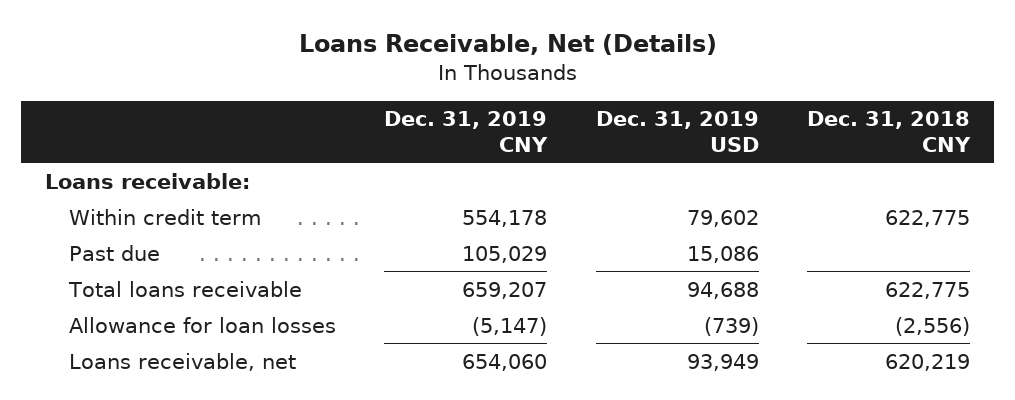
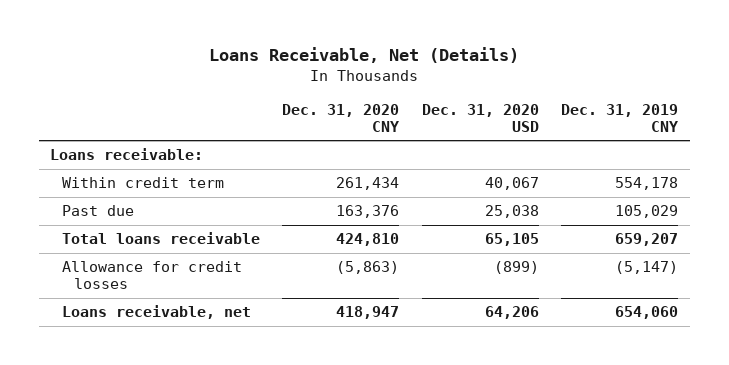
- | Dec. 31, 2019 CNY | Dec. 31, 2019 USD | Dec. 31, 2018 CNY
+ | Dec. 31, 2020 CNY | Dec. 31, 2020 USD | Dec. 31, 2019 CNY
- Allowance for loan losses | (5,147) | (739) | (2,556)
+ Allowance for credit losses | (5,863) | (899) | (5,147)

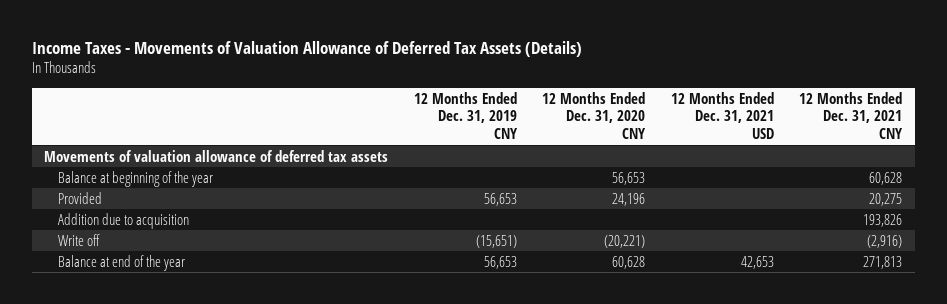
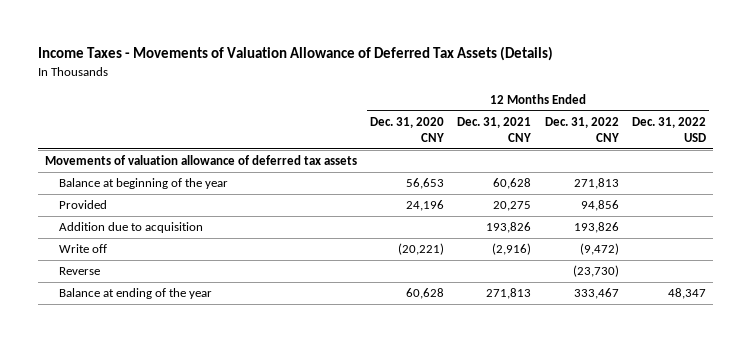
- | 12 Months Ended Dec. 31, 2019 CNY | 12 Months Ended Dec. 31, 2020 CNY | 12 Months Ended Dec. 31, 2021 USD | 12 Months Ended Dec. 31, 2021 CNY
+ | 12 Months Ended Dec. 31, 2020 CNY | 12 Months Ended Dec. 31, 2021 CNY | 12 Months Ended Dec. 31, 2022 CNY | 12 Months Ended Dec. 31, 2022 USD
- Balance at end of the year | 56,653 | 60,628 | 42,653 | 271,813
+ Reverse | | | (23,730) |
+ Balance at ending of the year | 60,628 | 271,813 | 333,467 | 48,347

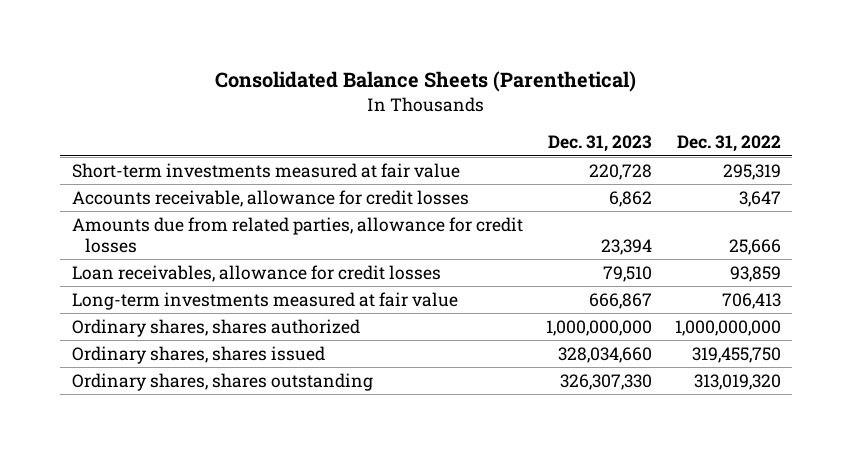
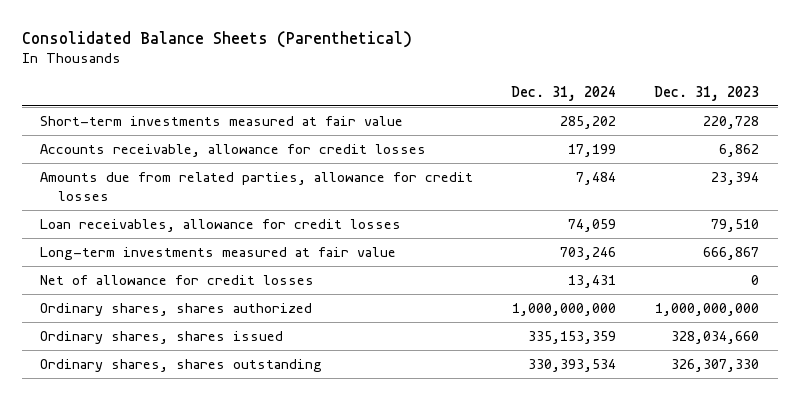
- | Dec. 31, 2023 | Dec. 31, 2022
+ | Dec. 31, 2024 | Dec. 31, 2023
+ Net of allowance for credit losses | 13,431 | 0

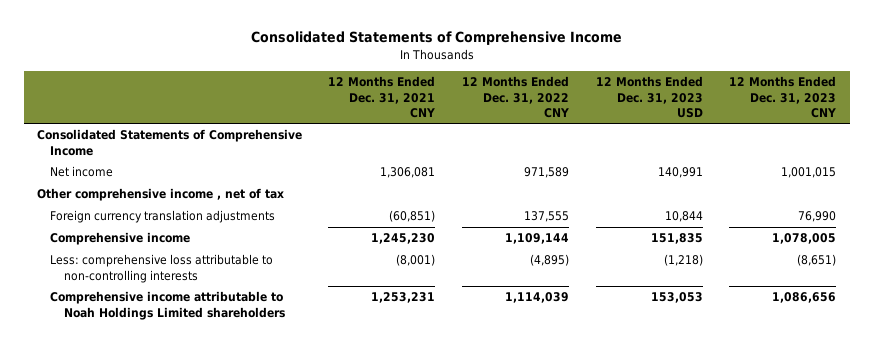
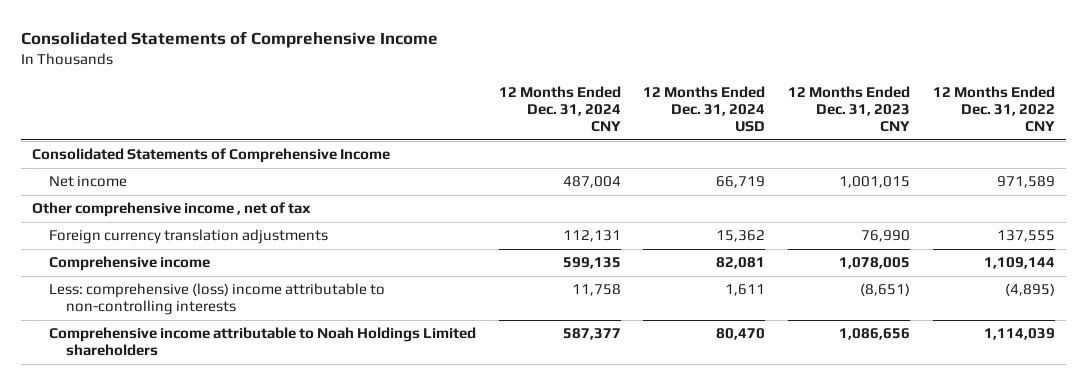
- | 12 Months Ended Dec. 31, 2021 CNY | 12 Months Ended Dec. 31, 2022 CNY | 12 Months Ended Dec. 31, 2023 USD | 12 Months Ended Dec. 31, 2023 CNY
+ | 12 Months Ended Dec. 31, 2024 CNY | 12 Months Ended Dec. 31, 2024 USD | 12 Months Ended Dec. 31, 2023 CNY | 12 Months Ended Dec. 31, 2022 CNY
- Less: comprehensive loss attributable to non-controlling interests | (8,001) | (4,895) | (1,218) | (8,651)
+ Less: comprehensive (loss) income attributable to non-controlling interests | 11,758 | 1,611 | (8,651) | (4,895)

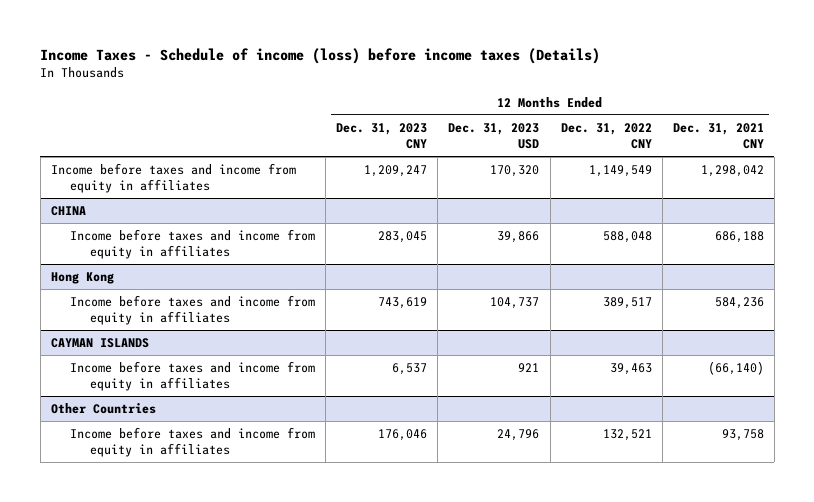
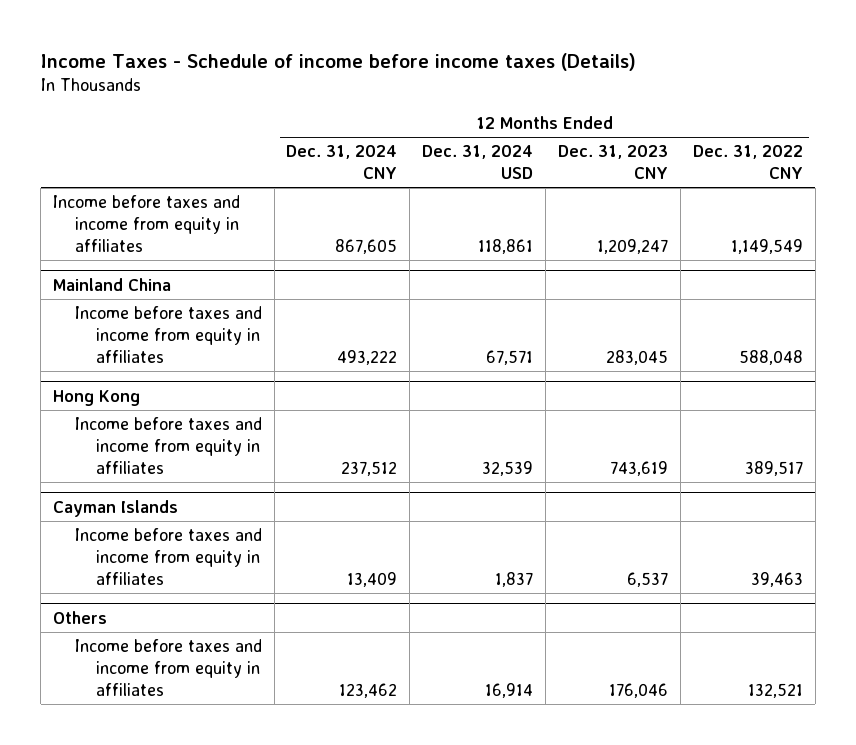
- Income Taxes - Schedule of income (loss) before income taxes (Details)
+ Income Taxes - Schedule of income before income taxes (Details)
- | 12 Months Ended Dec. 31, 2023 CNY | 12 Months Ended Dec. 31, 2023 USD | 12 Months Ended Dec. 31, 2022 CNY | 12 Months Ended Dec. 31, 2021 CNY
+ | 12 Months Ended Dec. 31, 2024 CNY | 12 Months Ended Dec. 31, 2024 USD | 12 Months Ended Dec. 31, 2023 CNY | 12 Months Ended Dec. 31, 2022 CNY
- CHINA
+ Mainland China
- CAYMAN ISLANDS
+ Cayman Islands
- Other Countries
+ Others

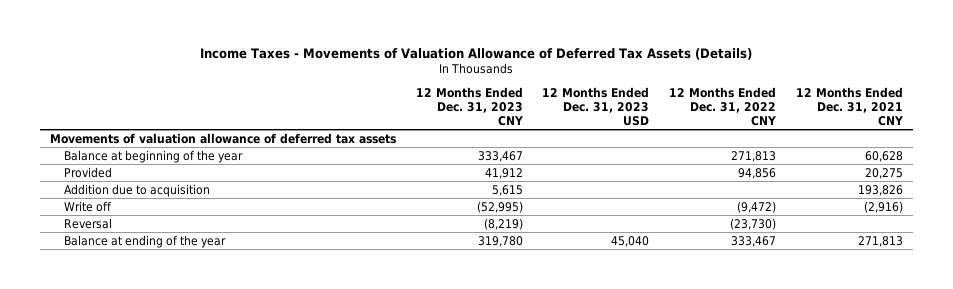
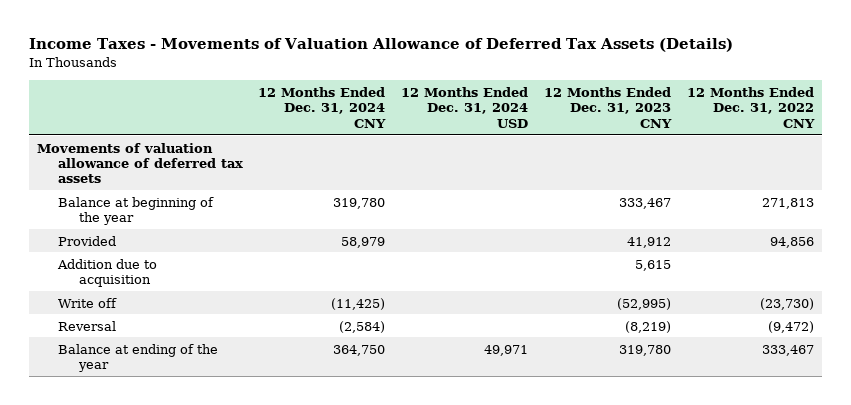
- | 12 Months Ended Dec. 31, 2023 CNY | 12 Months Ended Dec. 31, 2023 USD | 12 Months Ended Dec. 31, 2022 CNY | 12 Months Ended Dec. 31, 2021 CNY
+ | 12 Months Ended Dec. 31, 2024 CNY | 12 Months Ended Dec. 31, 2024 USD | 12 Months Ended Dec. 31, 2023 CNY | 12 Months Ended Dec. 31, 2022 CNY
- Write off | (52,995) | | (9,472) | (2,916)
- Reversal | (8,219) | | (23,730) |
+ Write off | (11,425) | | (52,995) | (23,730)
+ Reversal | (2,584) | | (8,219) | (9,472)

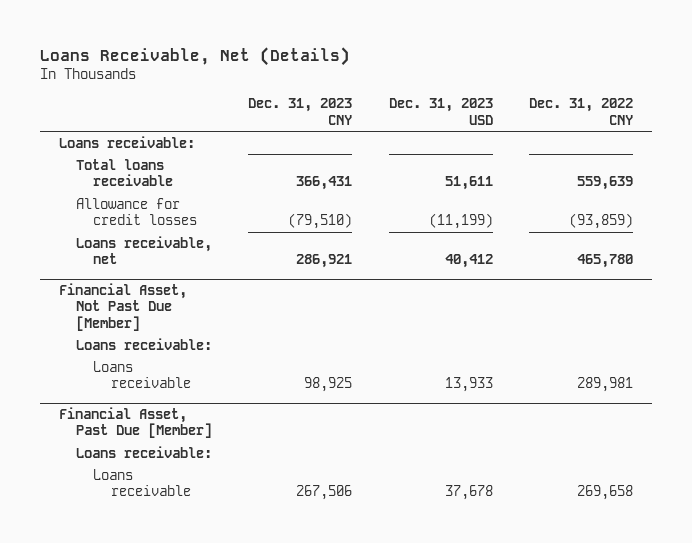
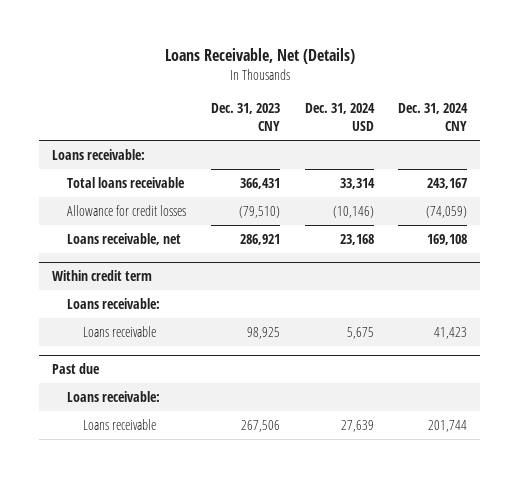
- | Dec. 31, 2023 CNY | Dec. 31, 2023 USD | Dec. 31, 2022 CNY
+ | Dec. 31, 2023 CNY | Dec. 31, 2024 USD | Dec. 31, 2024 CNY
- Financial Asset, Not Past Due [Member]
+ Within credit term
- Financial Asset, Past Due [Member]
+ Past due

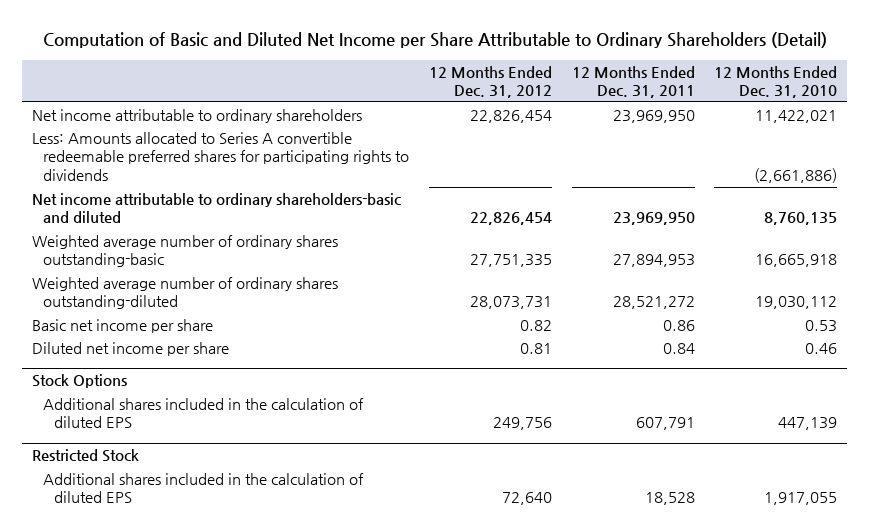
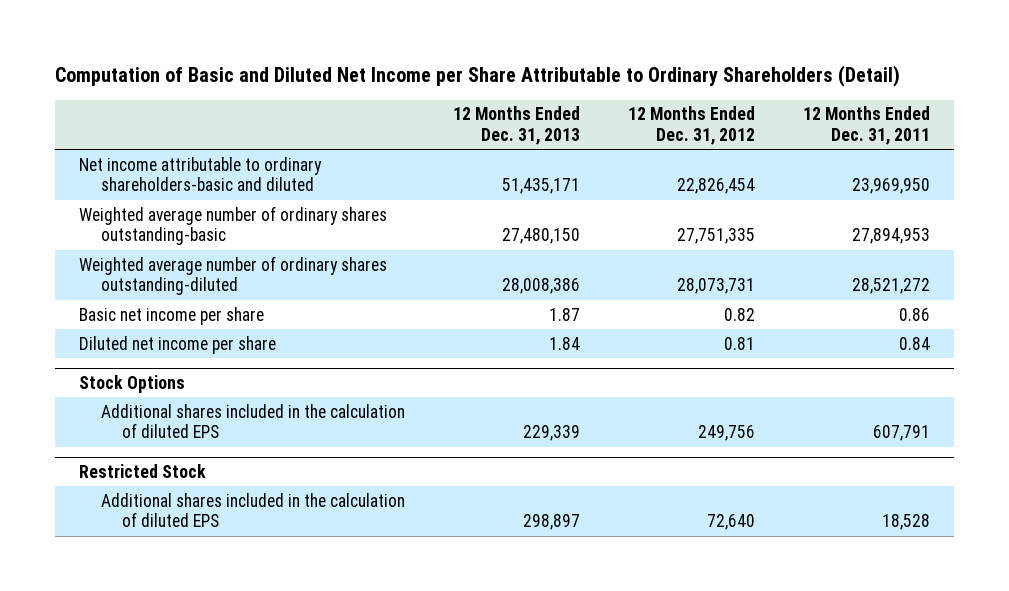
- | 12 Months Ended Dec. 31, 2012 | 12 Months Ended Dec. 31, 2011 | 12 Months Ended Dec. 31, 2010
+ | 12 Months Ended Dec. 31, 2013 | 12 Months Ended Dec. 31, 2012 | 12 Months Ended Dec. 31, 2011
- Net income attributable to ordinary shareholders | 22,826,454 | 23,969,950 | 11,422,021
- Less: Amounts allocated to Series A convertible redeemable preferred shares for participating rights to dividends | | | (2,661,886)

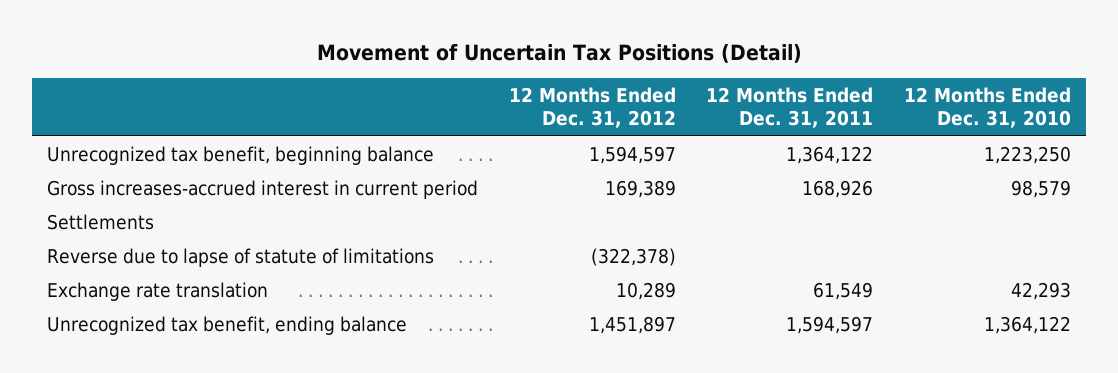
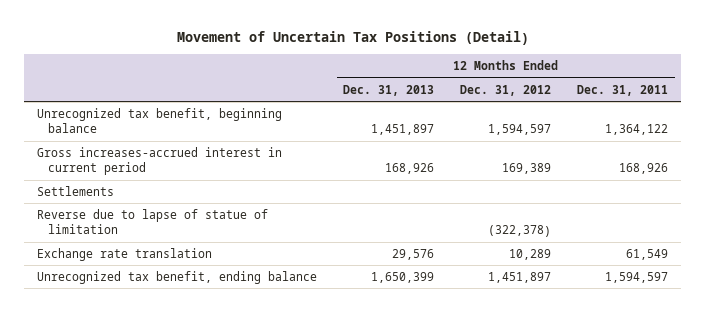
- | 12 Months Ended Dec. 31, 2012 | 12 Months Ended Dec. 31, 2011 | 12 Months Ended Dec. 31, 2010
+ | 12 Months Ended Dec. 31, 2013 | 12 Months Ended Dec. 31, 2012 | 12 Months Ended Dec. 31, 2011
- Reverse due to lapse of statute of limitations | (322,378) | |
+ Reverse due to lapse of statue of limitation | | (322,378) |

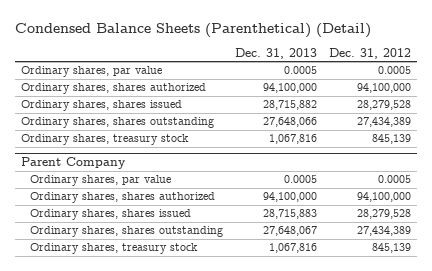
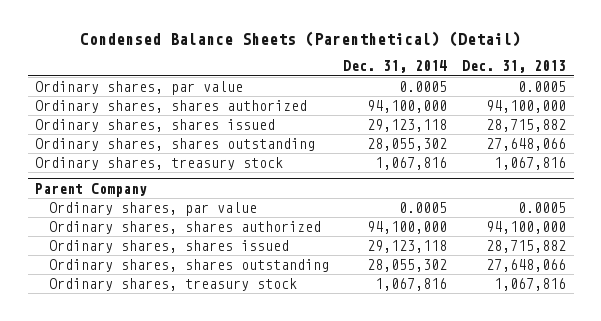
- | Dec. 31, 2013 | Dec. 31, 2012
+ | Dec. 31, 2014 | Dec. 31, 2013
@ Parent Company
- Ordinary shares, shares issued | 28,715,883 | 28,279,528
- Ordinary shares, shares outstanding | 27,648,067 | 27,434,389
+ Ordinary shares, shares issued | 29,123,118 | 28,715,882
+ Ordinary shares, shares outstanding | 28,055,302 | 27,648,066

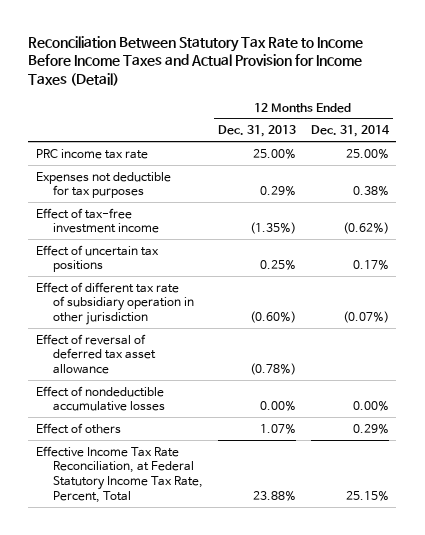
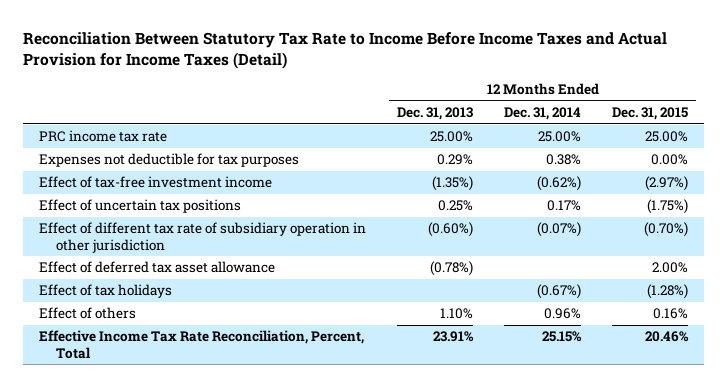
- | 12 Months Ended Dec. 31, 2013 | 12 Months Ended Dec. 31, 2014
+ | 12 Months Ended Dec. 31, 2013 | 12 Months Ended Dec. 31, 2014 | 12 Months Ended Dec. 31, 2015
- Effect of reversal of deferred tax asset allowance | (0.78%) |
- Effect of nondeductible accumulative losses | 0.00% | 0.00%
- Effect of others | 1.07% | 0.29%
- Effective Income Tax Rate Reconciliation, at Federal Statutory Income Tax Rate, Percent, Total | 23.88% | 25.15%
+ Effect of deferred tax asset allowance | (0.78%) | | 2.00%
+ Effect of tax holidays | | (0.67%) | (1.28%)
+ Effect of others | 1.10% | 0.96% | 0.16%
+ Effective Income Tax Rate Reconciliation, Percent, Total | 23.91% | 25.15% | 20.46%

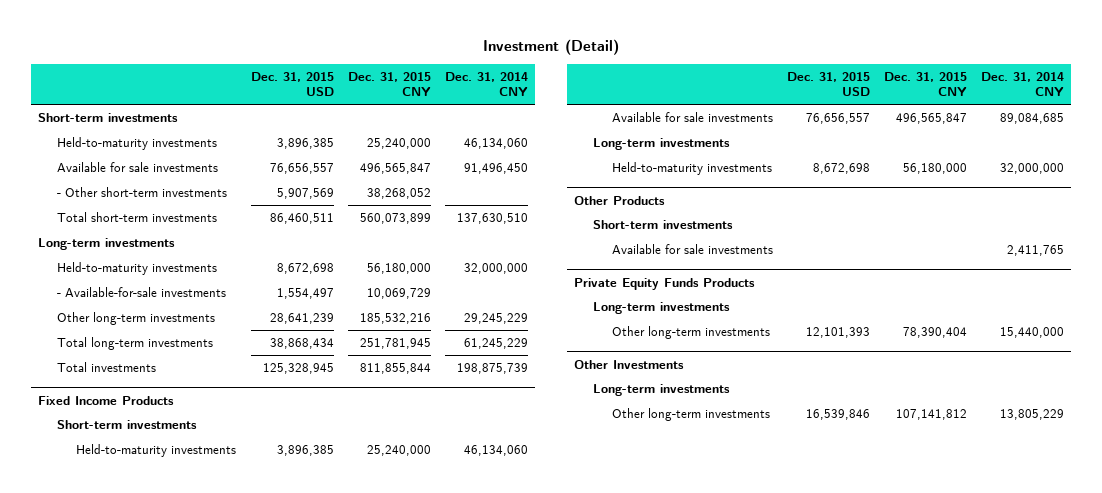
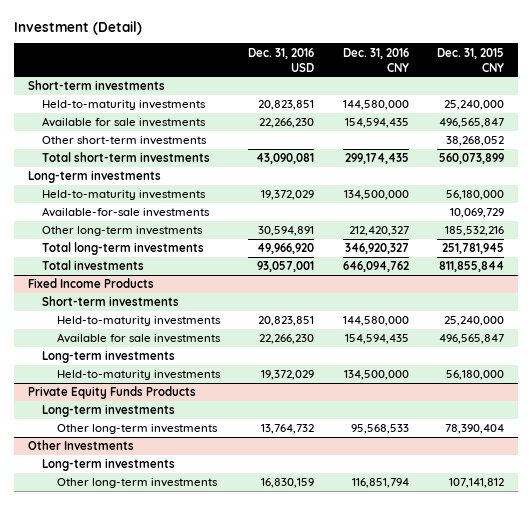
- | Dec. 31, 2015 USD | Dec. 31, 2015 CNY | Dec. 31, 2014 CNY
+ | Dec. 31, 2016 USD | Dec. 31, 2016 CNY | Dec. 31, 2015 CNY
- - Other short-term investments | 5,907,569 | 38,268,052 |
+ Other short-term investments | | | 38,268,052
- - Available-for-sale investments | 1,554,497 | 10,069,729 |
+ Available-for-sale investments | | | 10,069,729
- Other Products
- Short-term investments
- Available for sale investments | | | 2,411,765

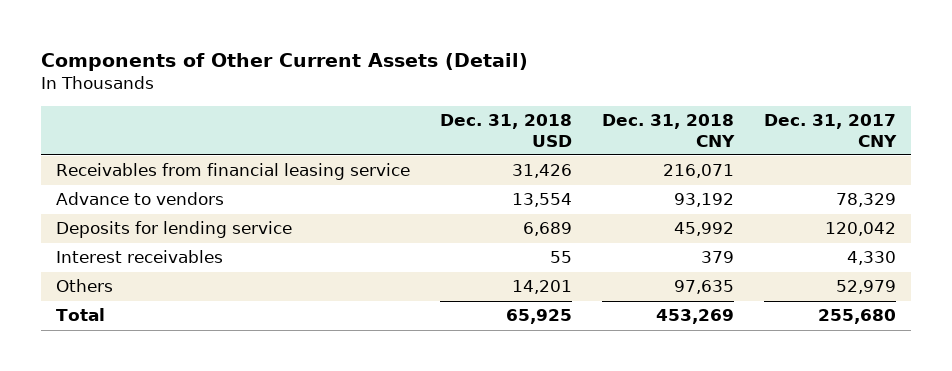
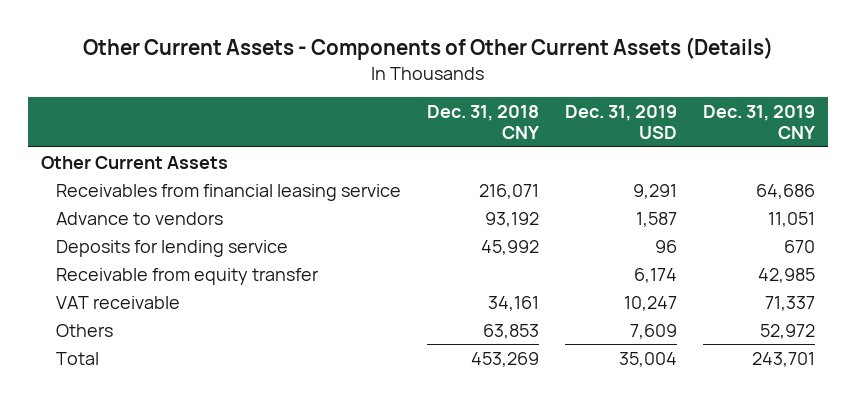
- Components of Other Current Assets (Detail)
+ Other Current Assets - Components of Other Current Assets (Details)
- | Dec. 31, 2018 USD | Dec. 31, 2018 CNY | Dec. 31, 2017 CNY
+ | Dec. 31, 2018 CNY | Dec. 31, 2019 USD | Dec. 31, 2019 CNY
+ Other Current Assets
- Interest receivables | 55 | 379 | 4,330
- Others | 14,201 | 97,635 | 52,979
+ Receivable from equity transfer | | 6,174 | 42,985
+ VAT receivable | 34,161 | 10,247 | 71,337
+ Others | 63,853 | 7,609 | 52,972

